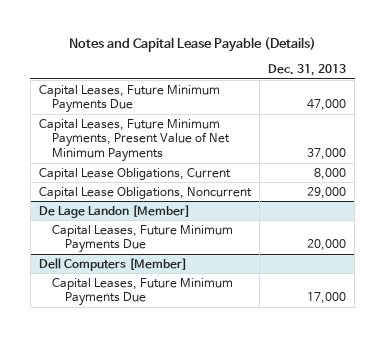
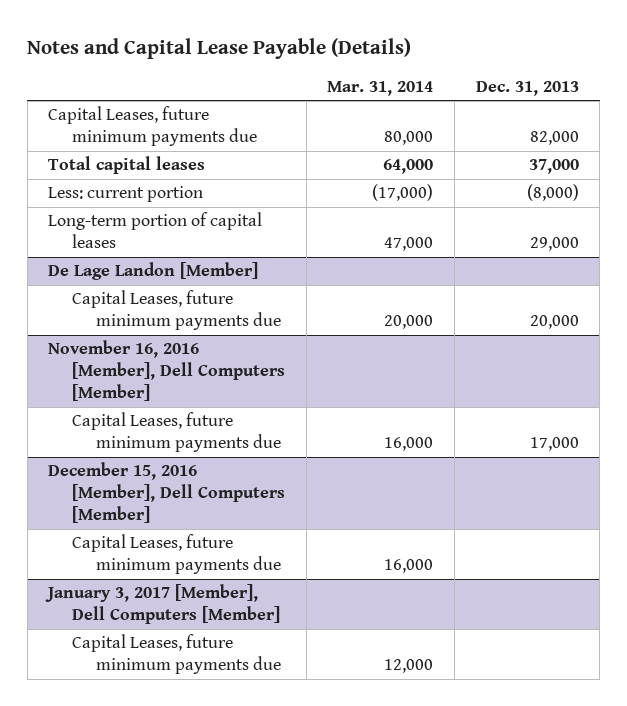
- | Dec. 31, 2013
+ | Mar. 31, 2014 | Dec. 31, 2013
- Capital Leases, Future Minimum Payments Due | 47,000
- Capital Leases, Future Minimum Payments, Present Value of Net Minimum Payments | 37,000
- Capital Lease Obligations, Current | 8,000
- Capital Lease Obligations, Noncurrent | 29,000
+ Capital Leases, future minimum payments due | 80,000 | 82,000
+ Total capital leases | 64,000 | 37,000
+ Less: current portion | (17,000) | (8,000)
+ Long-term portion of capital leases | 47,000 | 29,000
@ De Lage Landon [Member]
- Capital Leases, Future Minimum Payments Due | 20,000
- Dell Computers [Member]
- Capital Leases, Future Minimum Payments Due | 17,000
@ De Lage Landon [Member]
+ Capital Leases, future minimum payments due | 20,000 | 20,000
+ November 16, 2016 [Member], Dell Computers [Member]
+ Capital Leases, future minimum payments due | 16,000 | 17,000
+ December 15, 2016 [Member], Dell Computers [Member]
+ Capital Leases, future minimum payments due | 16,000 |
+ January 3, 2017 [Member], Dell Computers [Member]
+ Capital Leases, future minimum payments due | 12,000 |

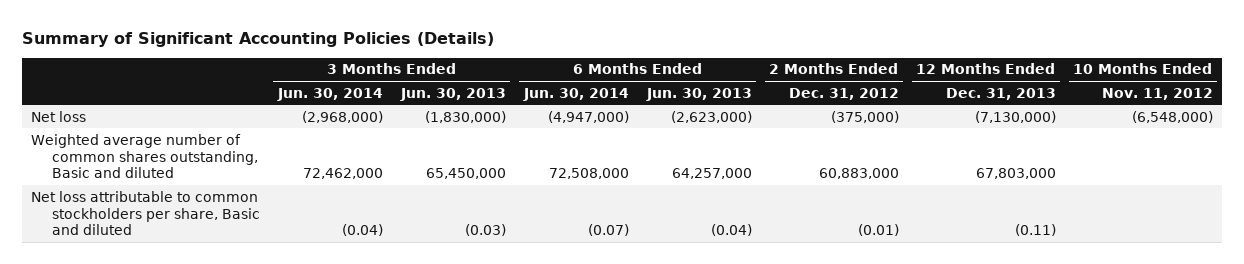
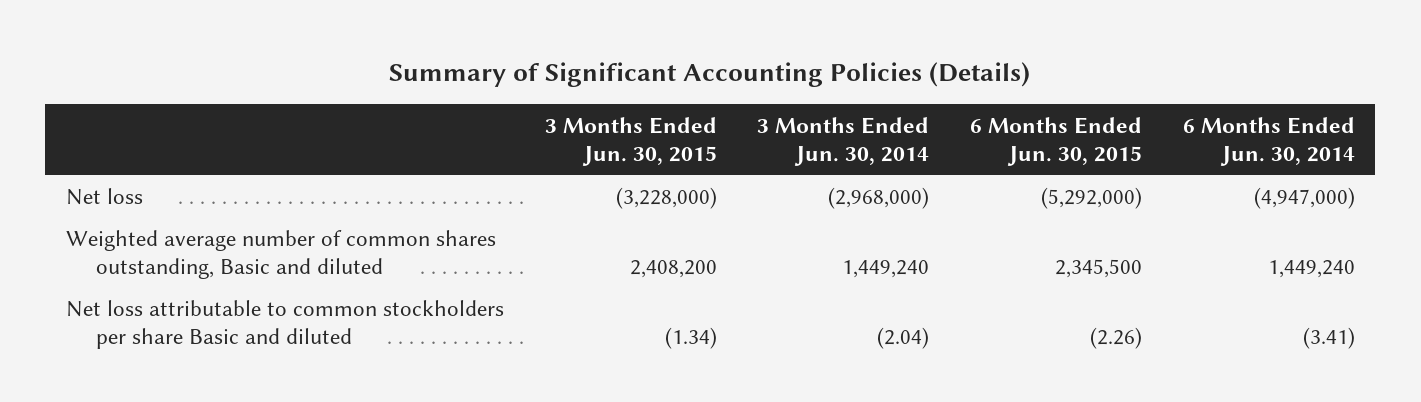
- | 3 Months Ended Jun. 30, 2014 | 3 Months Ended Jun. 30, 2013 | 6 Months Ended Jun. 30, 2014 | 6 Months Ended Jun. 30, 2013 | 2 Months Ended Dec. 31, 2012 | 12 Months Ended Dec. 31, 2013 | 10 Months Ended Nov. 11, 2012
+ | 3 Months Ended Jun. 30, 2015 | 3 Months Ended Jun. 30, 2014 | 6 Months Ended Jun. 30, 2015 | 6 Months Ended Jun. 30, 2014
- Weighted average number of common shares outstanding, Basic and diluted | 72,462,000 | 65,450,000 | 72,508,000 | 64,257,000 | 60,883,000 | 67,803,000 |
- Net loss attributable to common stockholders per share, Basic and diluted | (0.04) | (0.03) | (0.07) | (0.04) | (0.01) | (0.11) |
+ Weighted average number of common shares outstanding, Basic and diluted | 2,408,200 | 1,449,240 | 2,345,500 | 1,449,240
+ Net loss attributable to common stockholders per share Basic and diluted | (1.34) | (2.04) | (2.26) | (3.41)

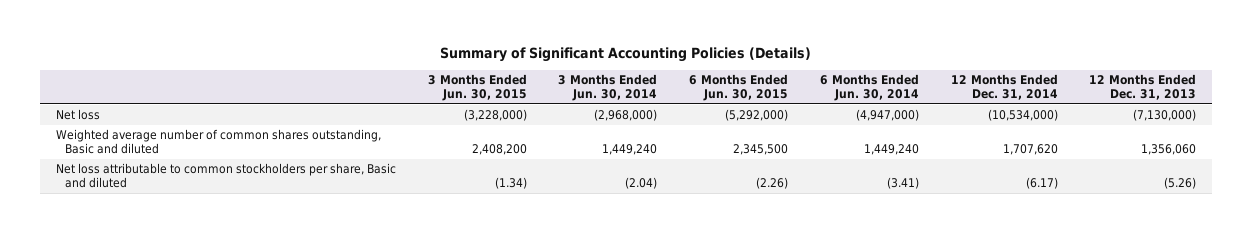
- | 3 Months Ended Jun. 30, 2015 | 3 Months Ended Jun. 30, 2014 | 6 Months Ended Jun. 30, 2015 | 6 Months Ended Jun. 30, 2014
+ | 3 Months Ended Jun. 30, 2015 | 3 Months Ended Jun. 30, 2014 | 6 Months Ended Jun. 30, 2015 | 6 Months Ended Jun. 30, 2014 | 12 Months Ended Dec. 31, 2014 | 12 Months Ended Dec. 31, 2013
- Net loss attributable to common stockholders per share Basic and diluted | (1.34) | (2.04) | (2.26) | (3.41)
+ Net loss attributable to common stockholders per share, Basic and diluted | (1.34) | (2.04) | (2.26) | (3.41) | (6.17) | (5.26)

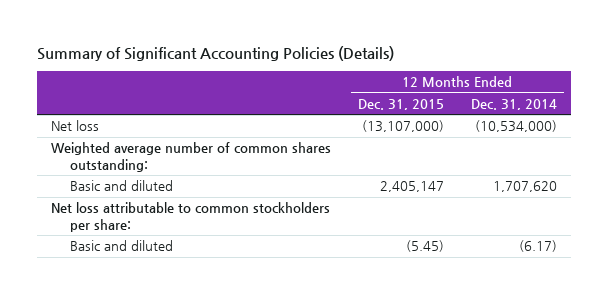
- | 3 Months Ended Jun. 30, 2015 | 3 Months Ended Jun. 30, 2014 | 6 Months Ended Jun. 30, 2015 | 6 Months Ended Jun. 30, 2014 | 12 Months Ended Dec. 31, 2014 | 12 Months Ended Dec. 31, 2013
+ | 12 Months Ended Dec. 31, 2015 | 12 Months Ended Dec. 31, 2014
- Weighted average number of common shares outstanding, Basic and diluted | 2,408,200 | 1,449,240 | 2,345,500 | 1,449,240 | 1,707,620 | 1,356,060
- Net loss attributable to common stockholders per share, Basic and diluted | (1.34) | (2.04) | (2.26) | (3.41) | (6.17) | (5.26)
+ Weighted average number of common shares outstanding:
+ Basic and diluted | 2,405,147 | 1,707,620
+ Net loss attributable to common stockholders per share:
+ Basic and diluted | (5.45) | (6.17)

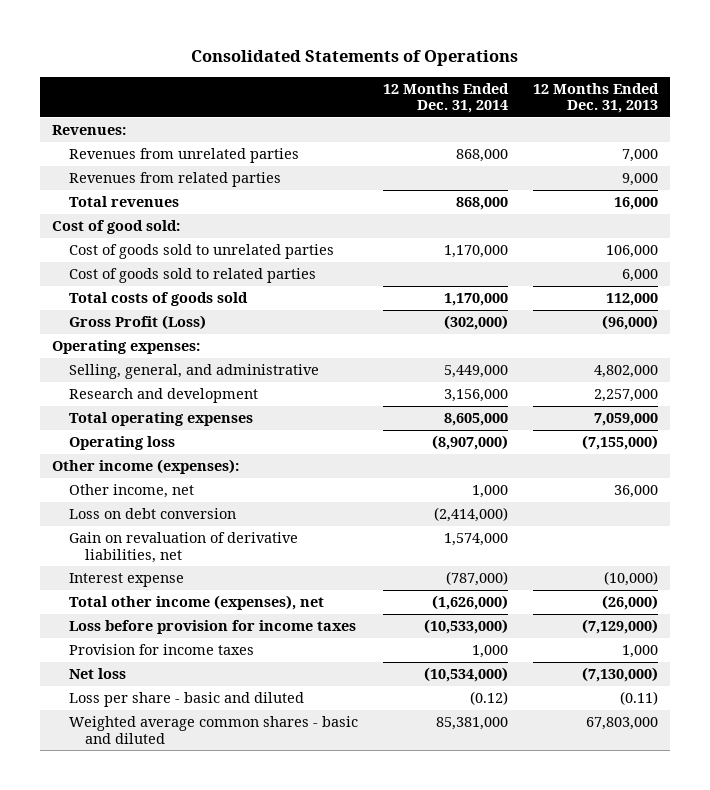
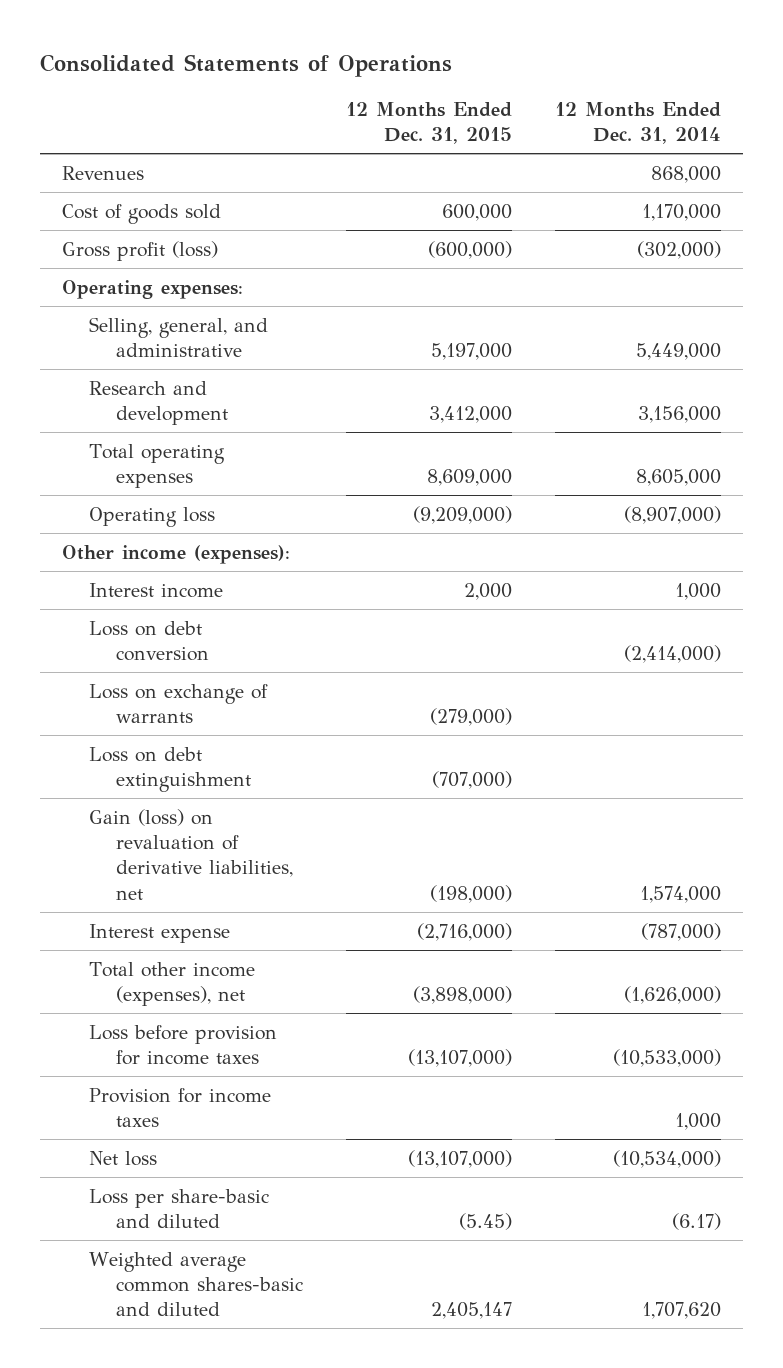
- | 12 Months Ended Dec. 31, 2014 | 12 Months Ended Dec. 31, 2013
+ | 12 Months Ended Dec. 31, 2015 | 12 Months Ended Dec. 31, 2014
- Revenues:
- Revenues from unrelated parties | 868,000 | 7,000
- Revenues from related parties | | 9,000
- Total revenues | 868,000 | 16,000
- Cost of good sold:
- Cost of goods sold to unrelated parties | 1,170,000 | 106,000
- Cost of goods sold to related parties | | 6,000
- Total costs of goods sold | 1,170,000 | 112,000
- Gross Profit (Loss) | (302,000) | (96,000)
+ Revenues | | 868,000
+ Cost of goods sold | 600,000 | 1,170,000
+ Gross profit (loss) | (600,000) | (302,000)
- Other income, net | 1,000 | 36,000
+ Interest income | 2,000 | 1,000
- Gain on revaluation of derivative liabilities, net | 1,574,000 |
+ Loss on exchange of warrants | (279,000) |
+ Loss on debt extinguishment | (707,000) |
+ Gain (loss) on revaluation of derivative liabilities, net | (198,000) | 1,574,000
- Loss per share - basic and diluted | (0.12) | (0.11)
- Weighted average common shares - basic and diluted | 85,381,000 | 67,803,000
+ Loss per share-basic and diluted | (5.45) | (6.17)
+ Weighted average common shares-basic and diluted | 2,405,147 | 1,707,620

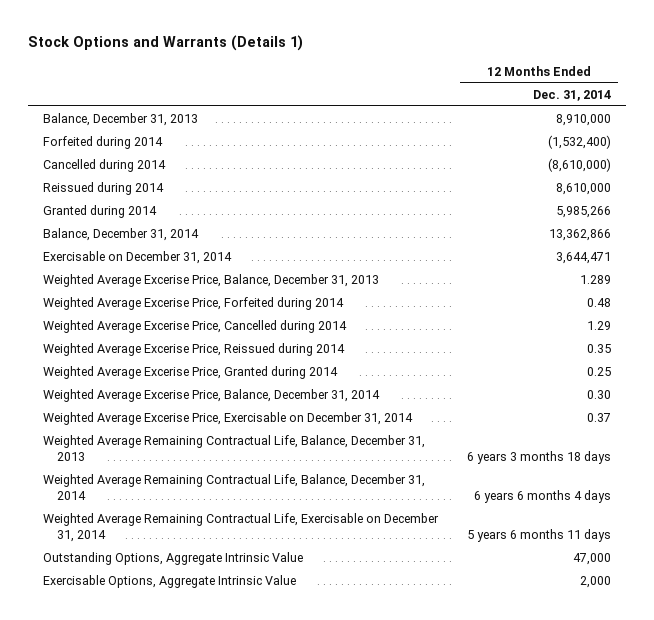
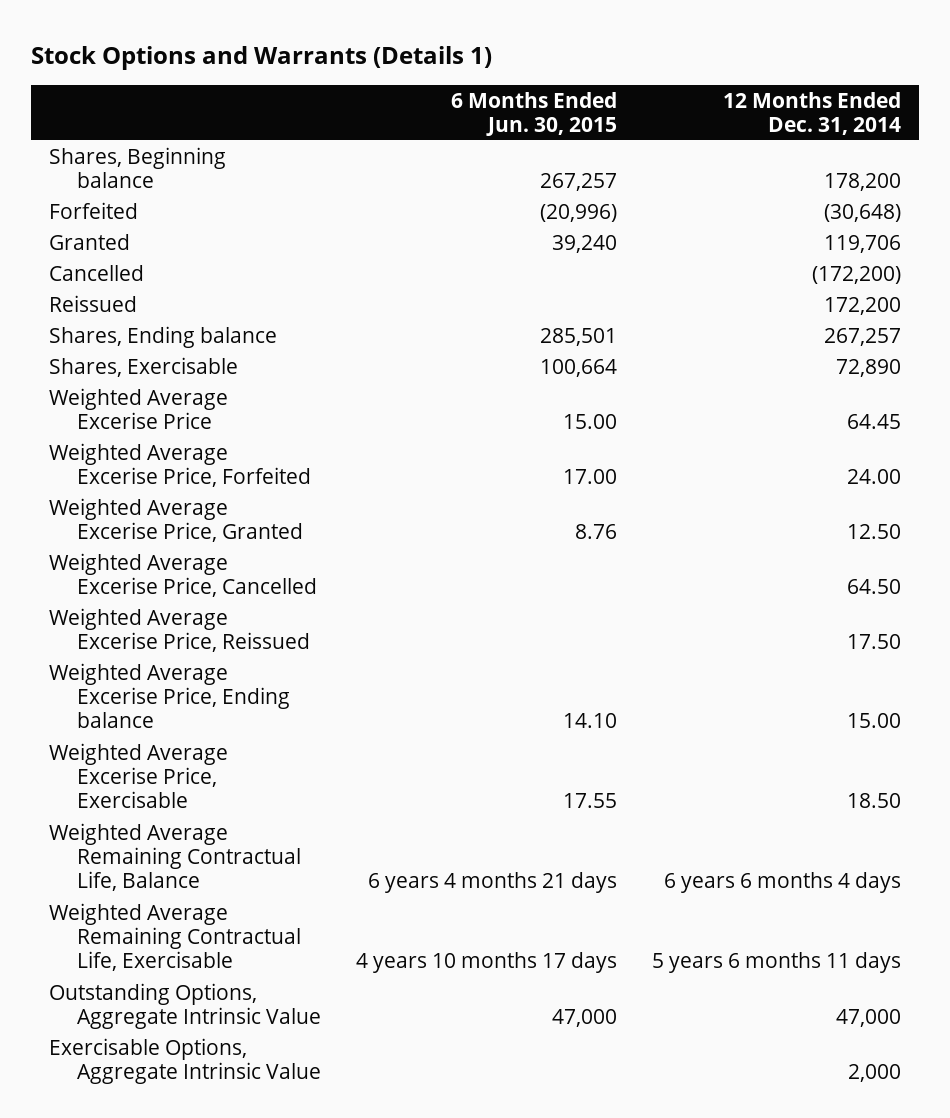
- | 12 Months Ended Dec. 31, 2014
+ | 6 Months Ended Jun. 30, 2015 | 12 Months Ended Dec. 31, 2014
- Balance, December 31, 2013 | 8,910,000
- Forfeited during 2014 | (1,532,400)
- Cancelled during 2014 | (8,610,000)
- Reissued during 2014 | 8,610,000
- Granted during 2014 | 5,985,266
- Balance, December 31, 2014 | 13,362,866
- Exercisable on December 31, 2014 | 3,644,471
- Weighted Average Excerise Price, Balance, December 31, 2013 | 1.289
- Weighted Average Excerise Price, Forfeited during 2014 | 0.48
- Weighted Average Excerise Price, Cancelled during 2014 | 1.29
- Weighted Average Excerise Price, Reissued during 2014 | 0.35
- Weighted Average Excerise Price, Granted during 2014 | 0.25
- Weighted Average Excerise Price, Balance, December 31, 2014 | 0.30
- Weighted Average Excerise Price, Exercisable on December 31, 2014 | 0.37
- Weighted Average Remaining Contractual Life, Balance, December 31, 2013 | 6 years 3 months 18 days
- Weighted Average Remaining Contractual Life, Balance, December 31, 2014 | 6 years 6 months 4 days
- Weighted Average Remaining Contractual Life, Exercisable on December 31, 2014 | 5 years 6 months 11 days
+ Shares, Beginning balance | 267,257 | 178,200
+ Forfeited | (20,996) | (30,648)
+ Granted | 39,240 | 119,706
+ Cancelled | | (172,200)
+ Reissued | | 172,200
+ Shares, Ending balance | 285,501 | 267,257
+ Shares, Exercisable | 100,664 | 72,890
+ Weighted Average Excerise Price | 15.00 | 64.45
+ Weighted Average Excerise Price, Forfeited | 17.00 | 24.00
+ Weighted Average Excerise Price, Granted | 8.76 | 12.50
+ Weighted Average Excerise Price, Cancelled | | 64.50
+ Weighted Average Excerise Price, Reissued | | 17.50
+ Weighted Average Excerise Price, Ending balance | 14.10 | 15.00
+ Weighted Average Excerise Price, Exercisable | 17.55 | 18.50
+ Weighted Average Remaining Contractual Life, Balance | 6 years 4 months 21 days | 6 years 6 months 4 days
+ Weighted Average Remaining Contractual Life, Exercisable | 4 years 10 months 17 days | 5 years 6 months 11 days

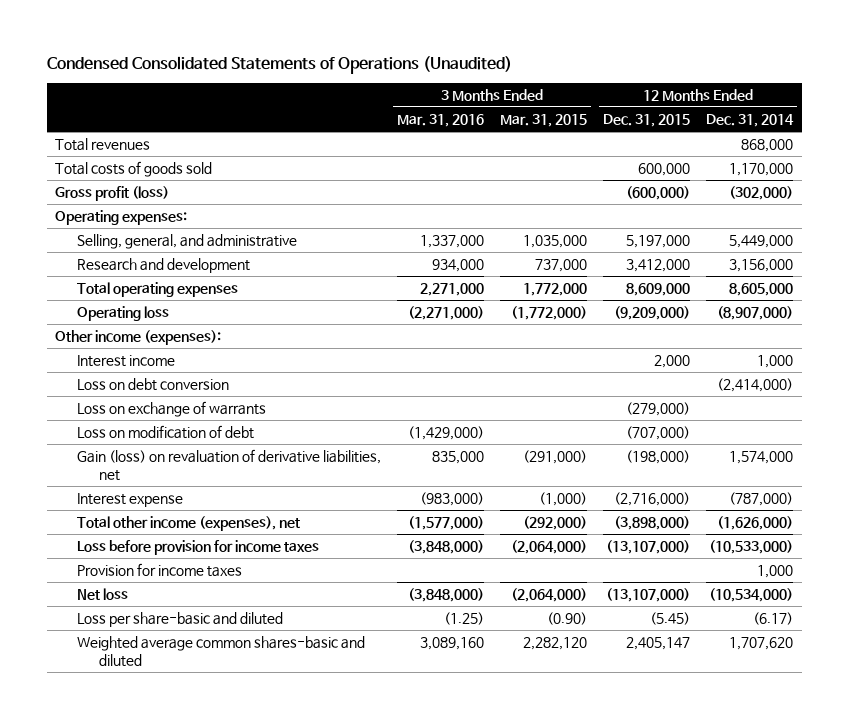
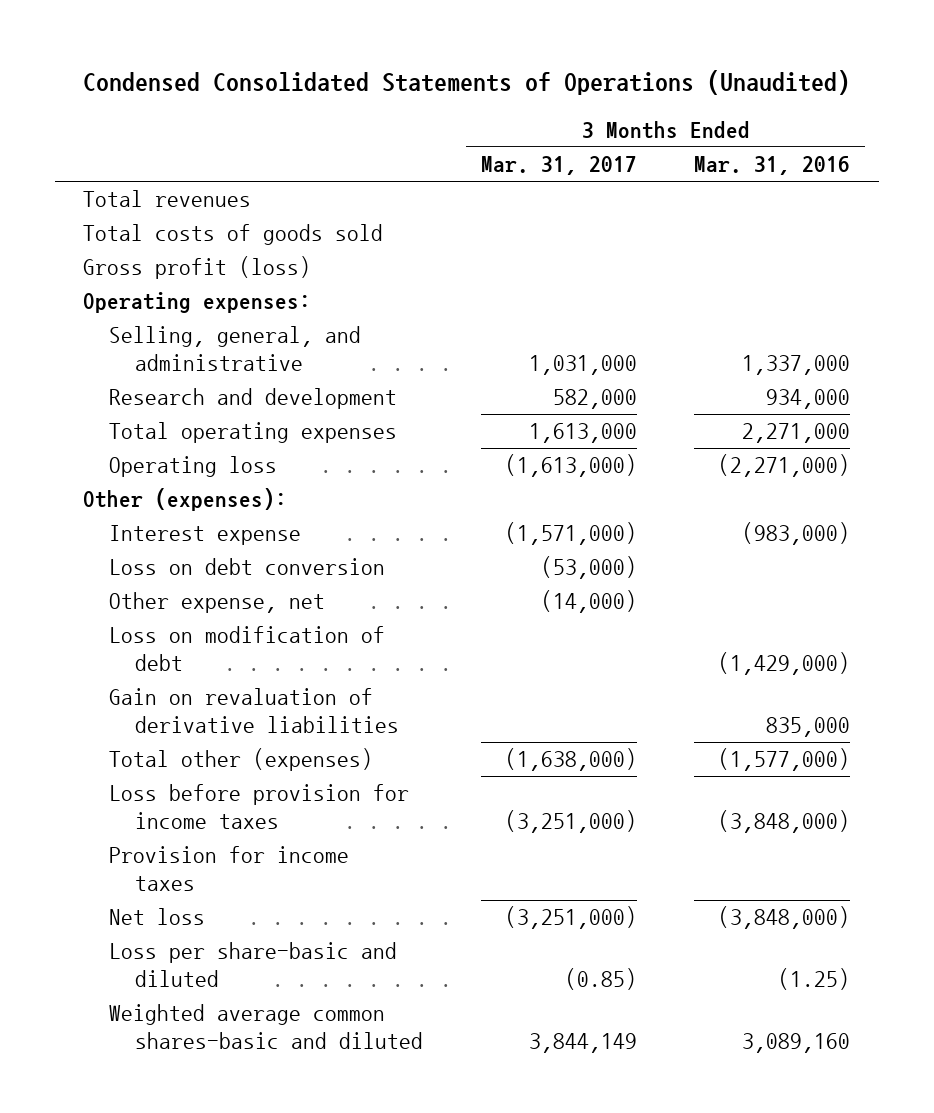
- | 3 Months Ended Mar. 31, 2016 | 3 Months Ended Mar. 31, 2015 | 12 Months Ended Dec. 31, 2015 | 12 Months Ended Dec. 31, 2014
+ | 3 Months Ended Mar. 31, 2017 | 3 Months Ended Mar. 31, 2016
- Other income (expenses):
- Interest income | | | 2,000 | 1,000
+ Other (expenses):
moved up: Interest expense | (1,571,000) | (983,000)
- Loss on exchange of warrants | | | (279,000) |
+ Other expense, net | (14,000) |
- Gain (loss) on revaluation of derivative liabilities, net | 835,000 | (291,000) | (198,000) | 1,574,000
- Total other income (expenses), net | (1,577,000) | (292,000) | (3,898,000) | (1,626,000)
+ Gain on revaluation of derivative liabilities | | 835,000
+ Total other (expenses) | (1,638,000) | (1,577,000)

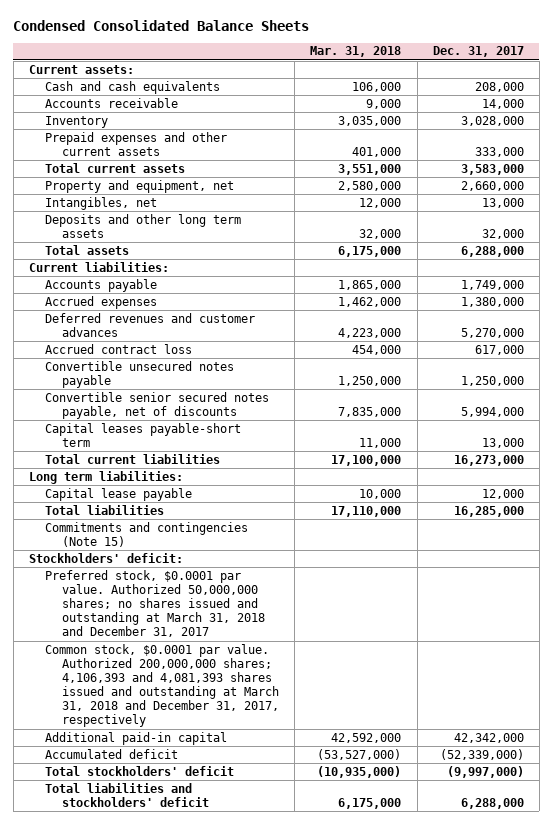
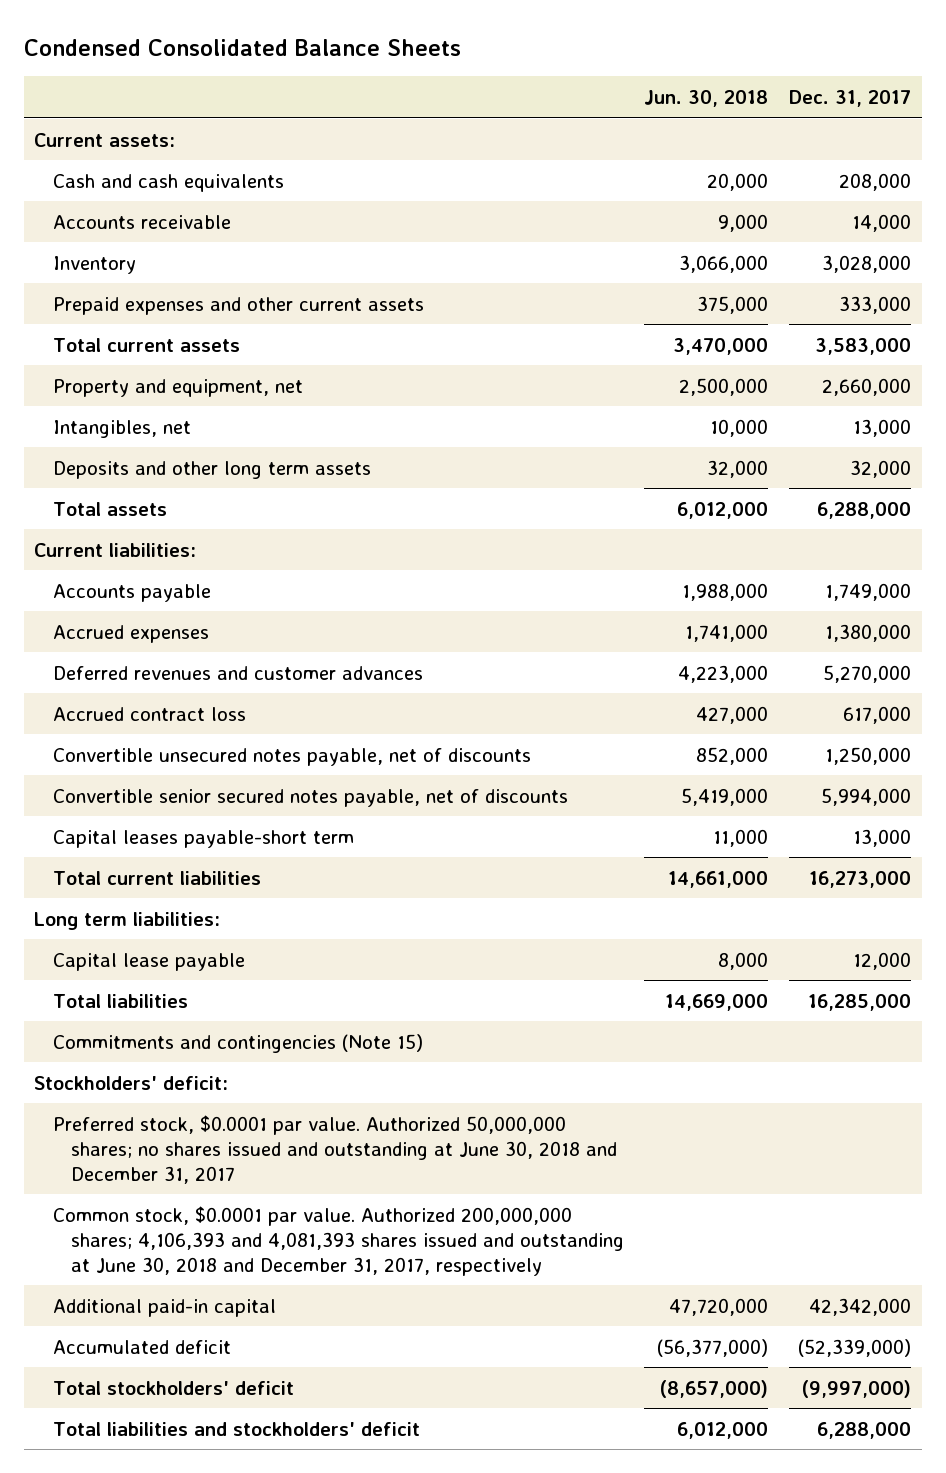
- | Mar. 31, 2018 | Dec. 31, 2017
+ | Jun. 30, 2018 | Dec. 31, 2017
- Convertible unsecured notes payable | 1,250,000 | 1,250,000
+ Convertible unsecured notes payable, net of discounts | 852,000 | 1,250,000
- Preferred stock, $0.0001 par value. Authorized 50,000,000 shares; no shares issued and outstanding at March 31, 2018 and December 31, 2017
- Common stock, $0.0001 par value. Authorized 200,000,000 shares; 4,106,393 and 4,081,393 shares issued and outstanding at March 31, 2018 and December 31, 2017, respectively
+ Preferred stock, $0.0001 par value. Authorized 50,000,000 shares; no shares issued and outstanding at June 30, 2018 and December 31, 2017
+ Common stock, $0.0001 par value. Authorized 200,000,000 shares; 4,106,393 and 4,081,393 shares issued and outstanding at June 30, 2018 and December 31, 2017, respectively

